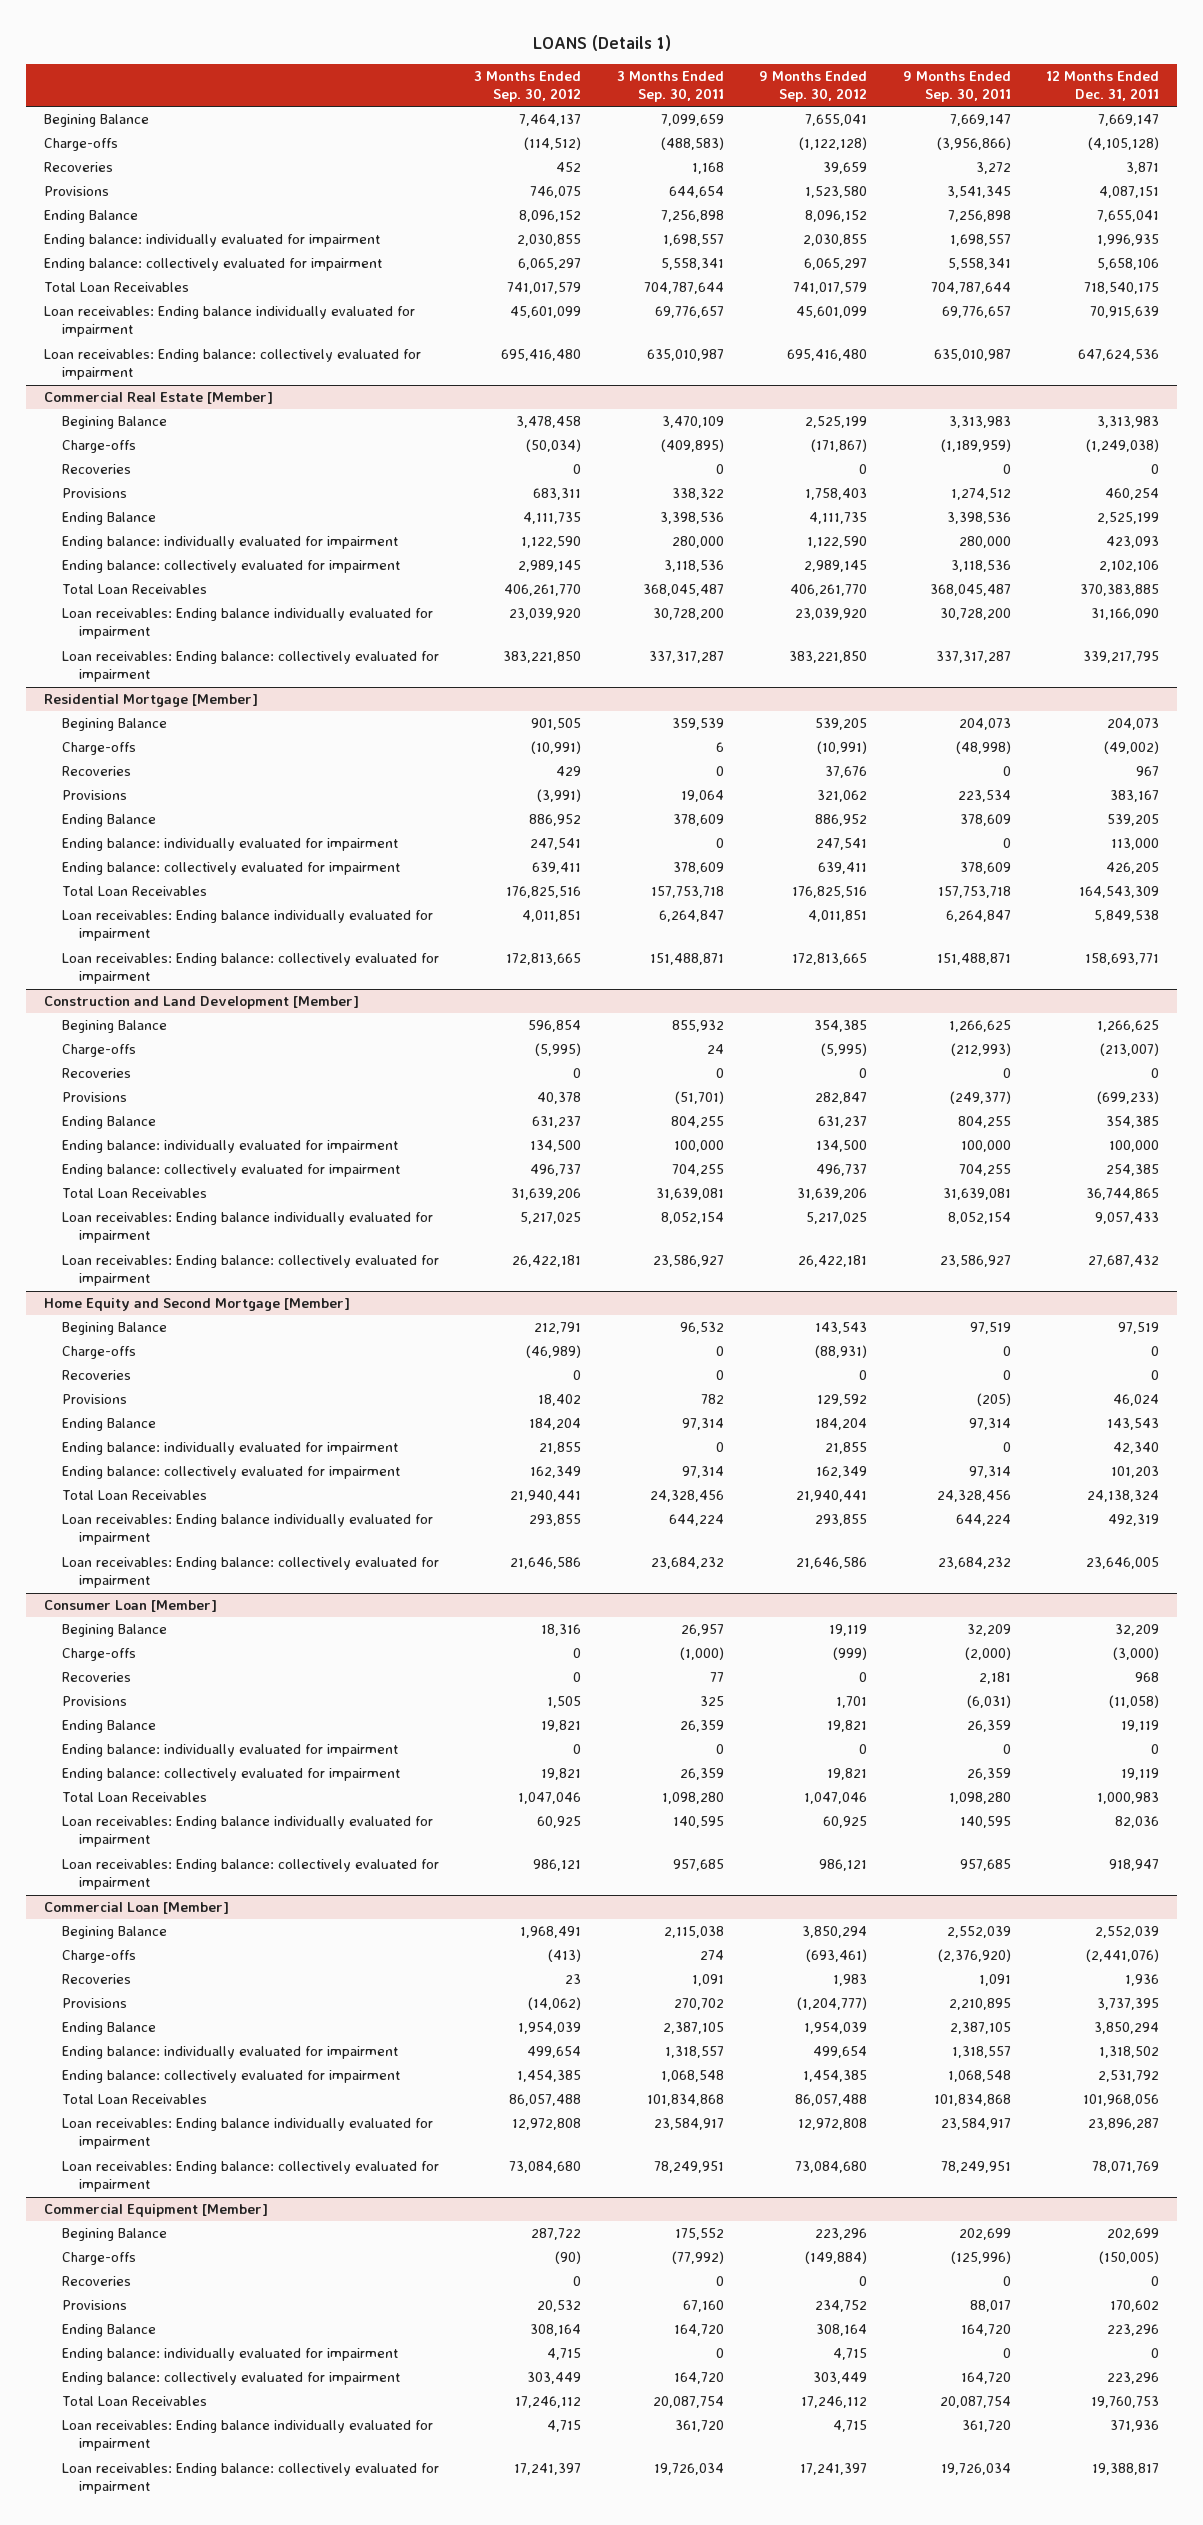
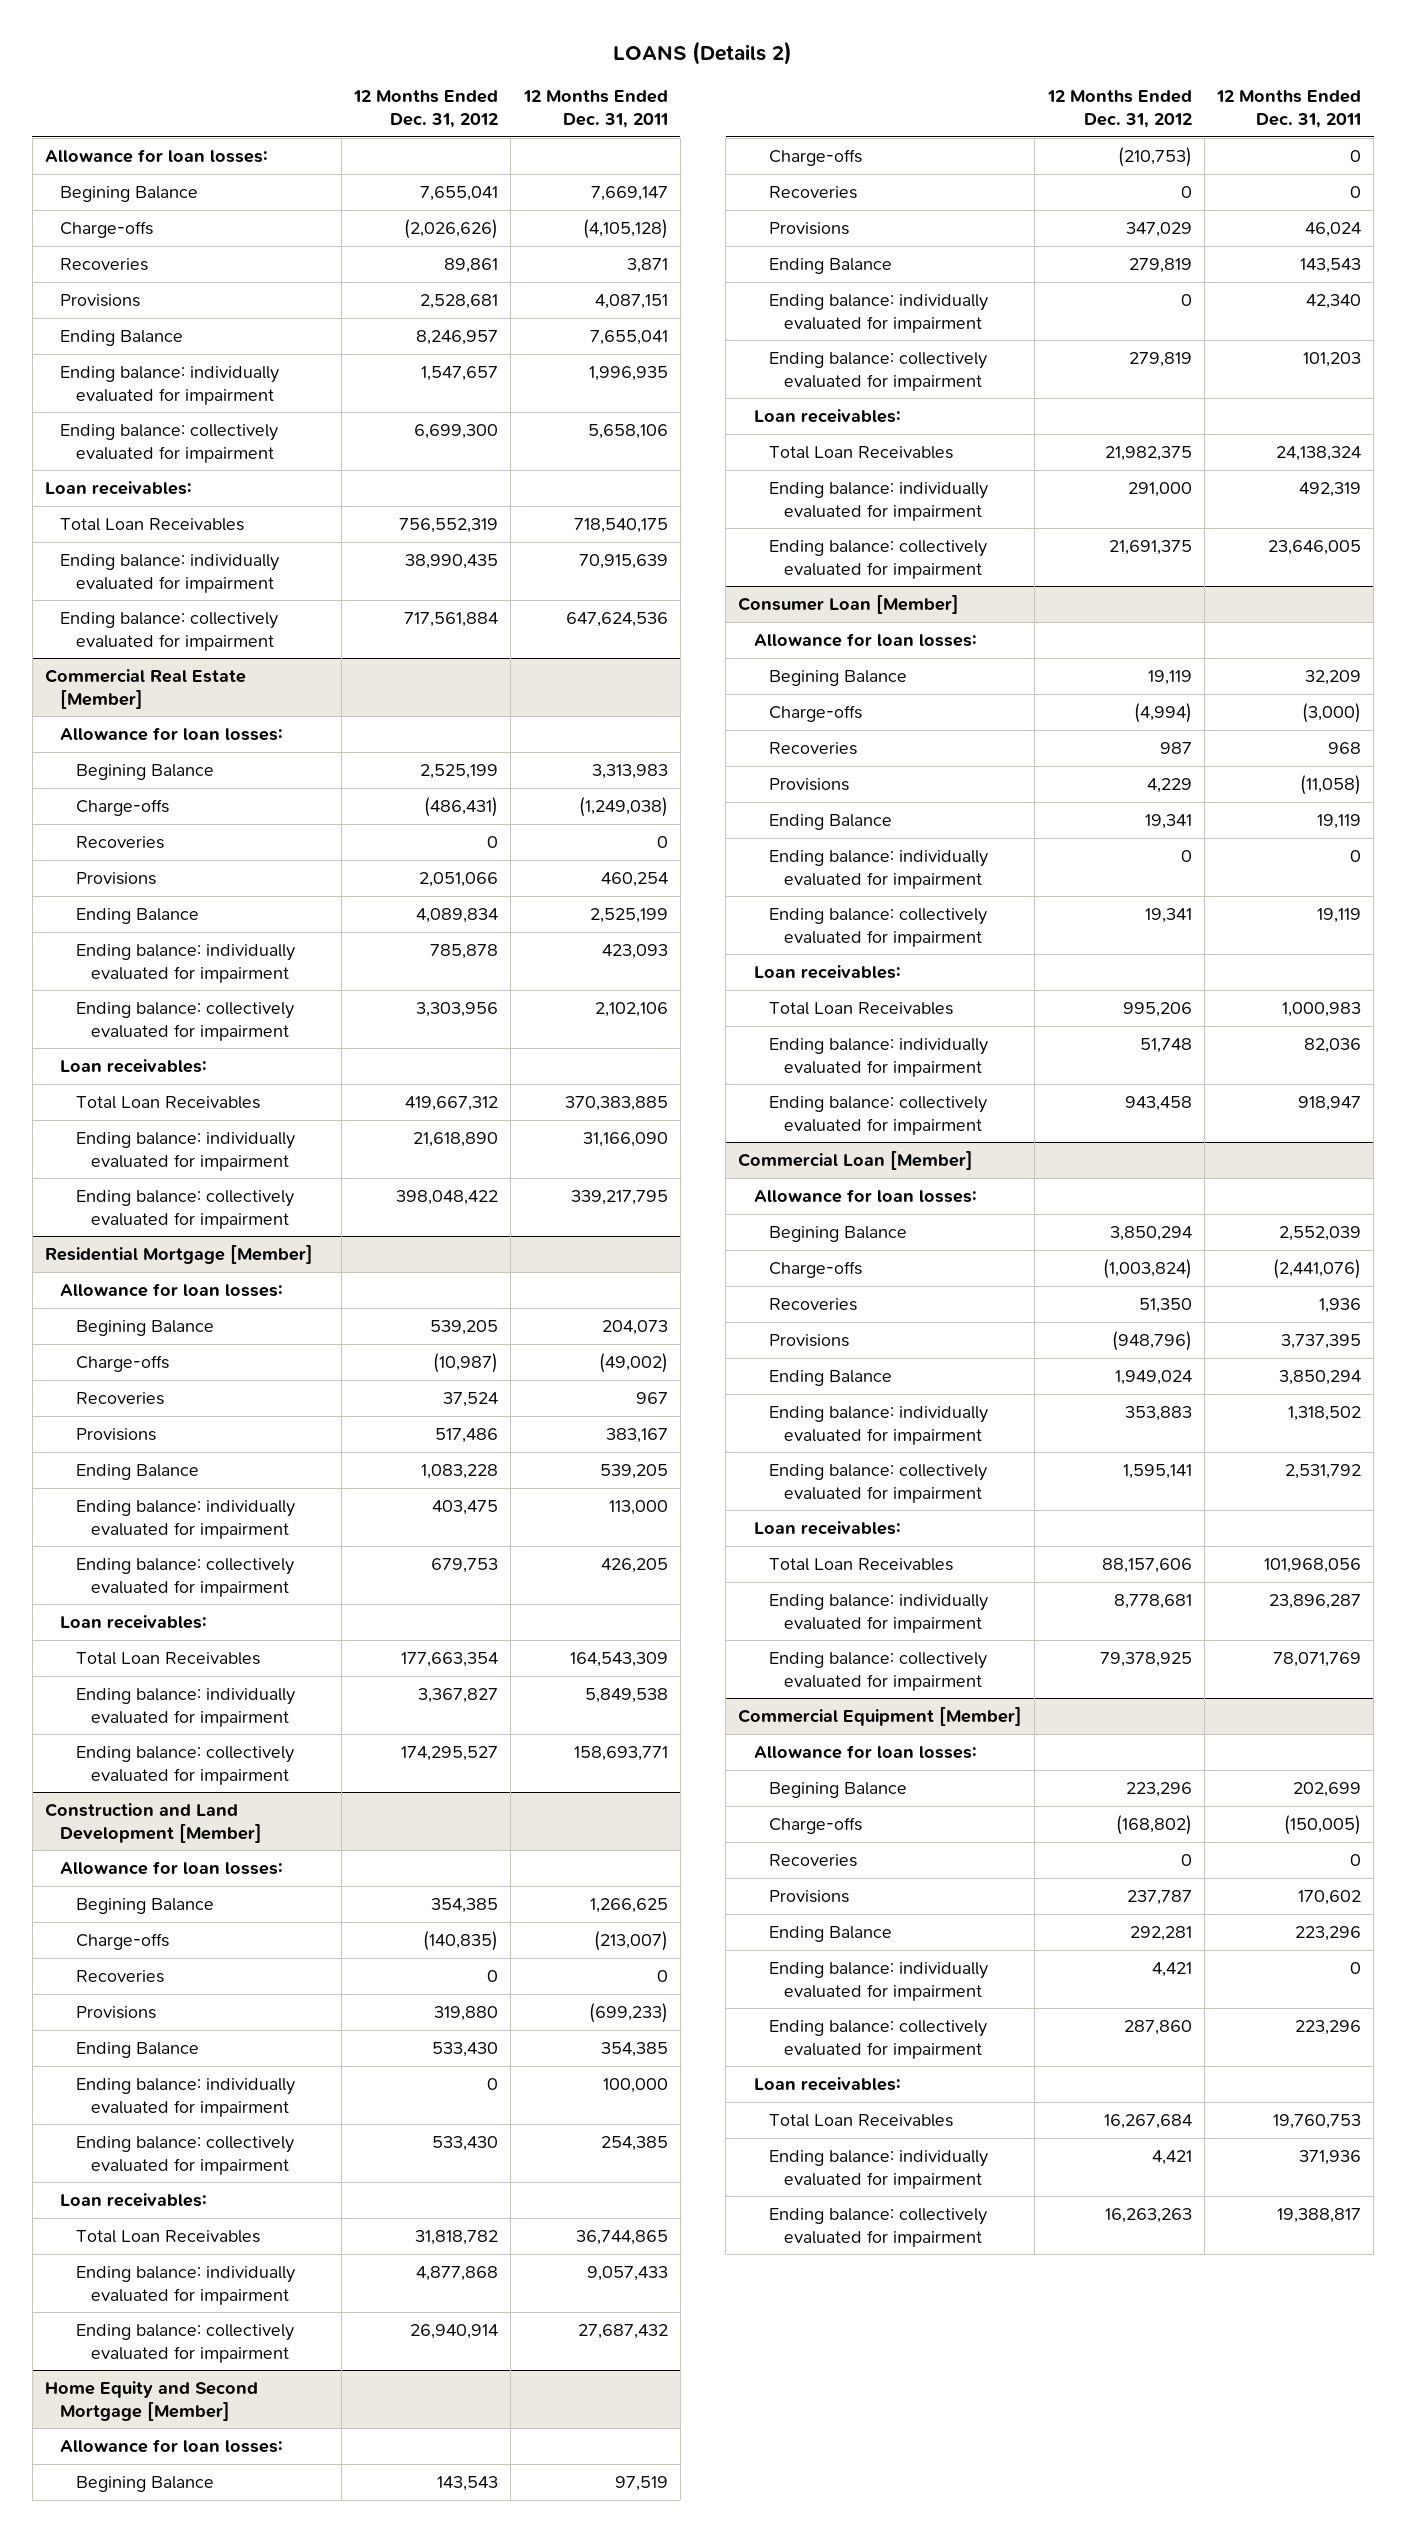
- LOANS (Details 1)
+ LOANS (Details 2)
- | 3 Months Ended Sep. 30, 2012 | 3 Months Ended Sep. 30, 2011 | 9 Months Ended Sep. 30, 2012 | 9 Months Ended Sep. 30, 2011 | 12 Months Ended Dec. 31, 2011
+ | 12 Months Ended Dec. 31, 2012 | 12 Months Ended Dec. 31, 2011
+ Allowance for loan losses:
+ Loan receivables:
- Loan receivables: Ending balance individually evaluated for impairment | 45,601,099 | 69,776,657 | 45,601,099 | 69,776,657 | 70,915,639
- Loan receivables: Ending balance: collectively evaluated for impairment | 695,416,480 | 635,010,987 | 695,416,480 | 635,010,987 | 647,624,536
+ Ending balance: individually evaluated for impairment | 38,990,435 | 70,915,639
+ Ending balance: collectively evaluated for impairment | 717,561,884 | 647,624,536
@ Commercial Real Estate [Member]
+ Allowance for loan losses:
+ Loan receivables:
- Loan receivables: Ending balance individually evaluated for impairment | 23,039,920 | 30,728,200 | 23,039,920 | 30,728,200 | 31,166,090
- Loan receivables: Ending balance: collectively evaluated for impairment | 383,221,850 | 337,317,287 | 383,221,850 | 337,317,287 | 339,217,795
+ Ending balance: individually evaluated for impairment | 21,618,890 | 31,166,090
+ Ending balance: collectively evaluated for impairment | 398,048,422 | 339,217,795
@ Residential Mortgage [Member]
+ Allowance for loan losses:
+ Loan receivables:
- Loan receivables: Ending balance individually evaluated for impairment | 4,011,851 | 6,264,847 | 4,011,851 | 6,264,847 | 5,849,538
- Loan receivables: Ending balance: collectively evaluated for impairment | 172,813,665 | 151,488,871 | 172,813,665 | 151,488,871 | 158,693,771
+ Ending balance: individually evaluated for impairment | 3,367,827 | 5,849,538
+ Ending balance: collectively evaluated for impairment | 174,295,527 | 158,693,771
@ Construction and Land Development [Member]
+ Allowance for loan losses:
+ Loan receivables:
- Loan receivables: Ending balance individually evaluated for impairment | 5,217,025 | 8,052,154 | 5,217,025 | 8,052,154 | 9,057,433
- Loan receivables: Ending balance: collectively evaluated for impairment | 26,422,181 | 23,586,927 | 26,422,181 | 23,586,927 | 27,687,432
+ Ending balance: individually evaluated for impairment | 4,877,868 | 9,057,433
+ Ending balance: collectively evaluated for impairment | 26,940,914 | 27,687,432
@ Home Equity and Second Mortgage [Member]
+ Allowance for loan losses:
+ Loan receivables:
- Loan receivables: Ending balance individually evaluated for impairment | 293,855 | 644,224 | 293,855 | 644,224 | 492,319
- Loan receivables: Ending balance: collectively evaluated for impairment | 21,646,586 | 23,684,232 | 21,646,586 | 23,684,232 | 23,646,005
+ Ending balance: individually evaluated for impairment | 291,000 | 492,319
+ Ending balance: collectively evaluated for impairment | 21,691,375 | 23,646,005
@ Consumer Loan [Member]
+ Allowance for loan losses:
+ Loan receivables:
- Loan receivables: Ending balance individually evaluated for impairment | 60,925 | 140,595 | 60,925 | 140,595 | 82,036
- Loan receivables: Ending balance: collectively evaluated for impairment | 986,121 | 957,685 | 986,121 | 957,685 | 918,947
+ Ending balance: individually evaluated for impairment | 51,748 | 82,036
+ Ending balance: collectively evaluated for impairment | 943,458 | 918,947
@ Commercial Loan [Member]
+ Allowance for loan losses:
+ Loan receivables:
- Loan receivables: Ending balance individually evaluated for impairment | 12,972,808 | 23,584,917 | 12,972,808 | 23,584,917 | 23,896,287
- Loan receivables: Ending balance: collectively evaluated for impairment | 73,084,680 | 78,249,951 | 73,084,680 | 78,249,951 | 78,071,769
+ Ending balance: individually evaluated for impairment | 8,778,681 | 23,896,287
+ Ending balance: collectively evaluated for impairment | 79,378,925 | 78,071,769
@ Commercial Equipment [Member]
+ Allowance for loan losses:
+ Loan receivables:
- Loan receivables: Ending balance individually evaluated for impairment | 4,715 | 361,720 | 4,715 | 361,720 | 371,936
- Loan receivables: Ending balance: collectively evaluated for impairment | 17,241,397 | 19,726,034 | 17,241,397 | 19,726,034 | 19,388,817
+ Ending balance: individually evaluated for impairment | 4,421 | 371,936
+ Ending balance: collectively evaluated for impairment | 16,263,263 | 19,388,817

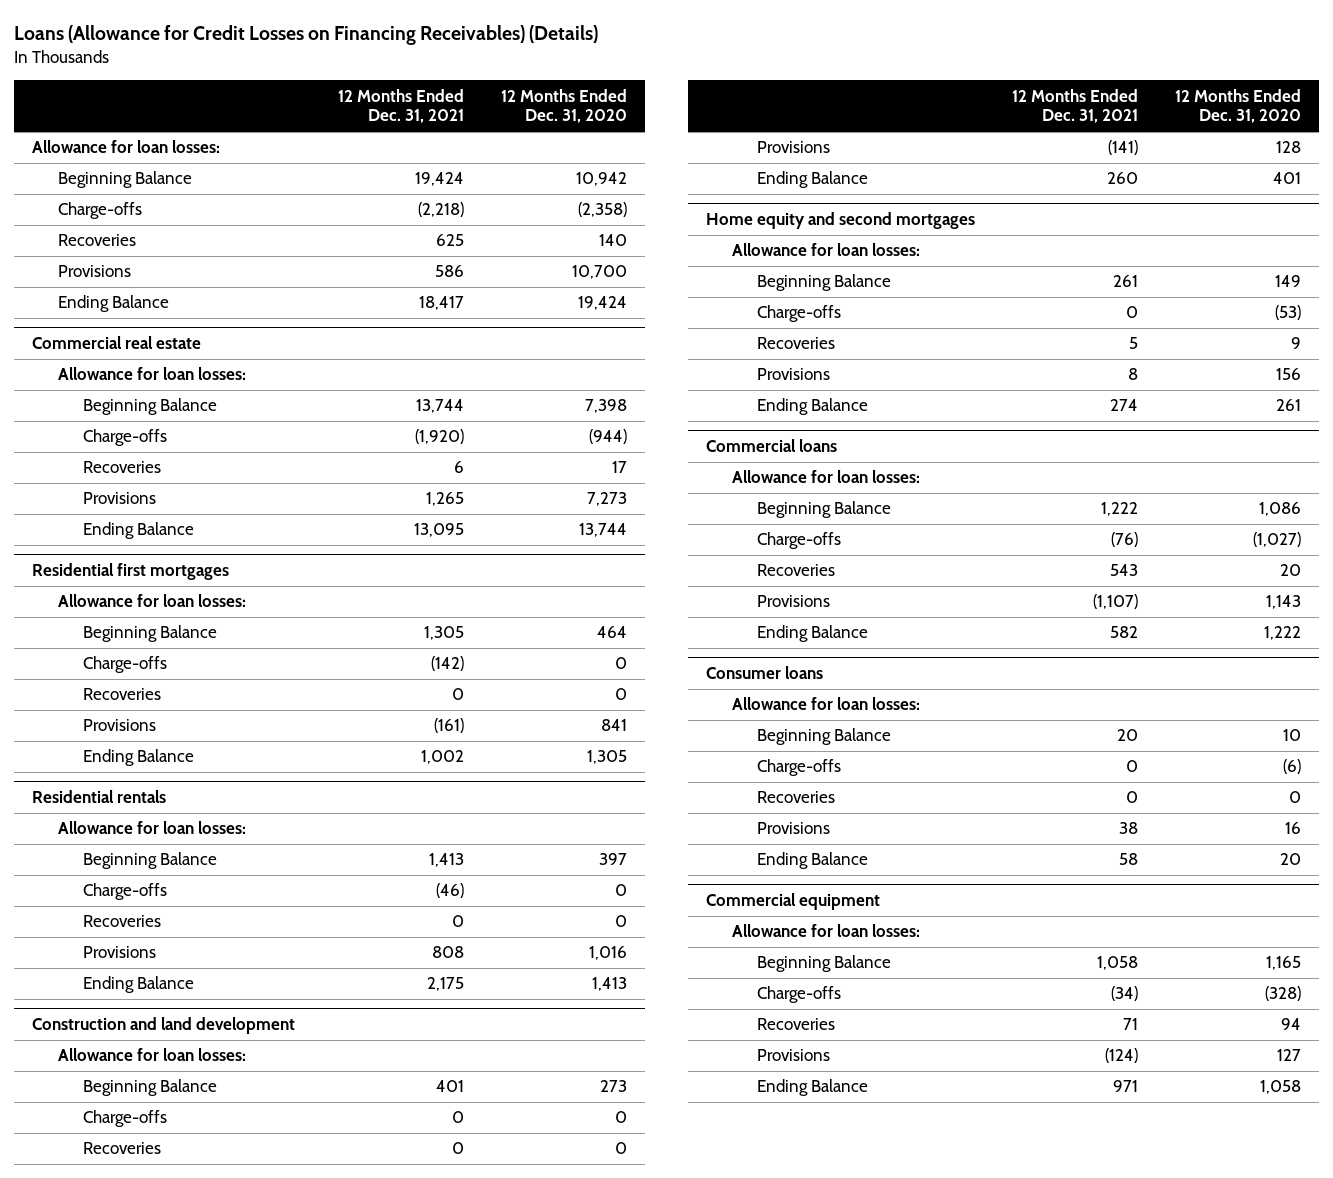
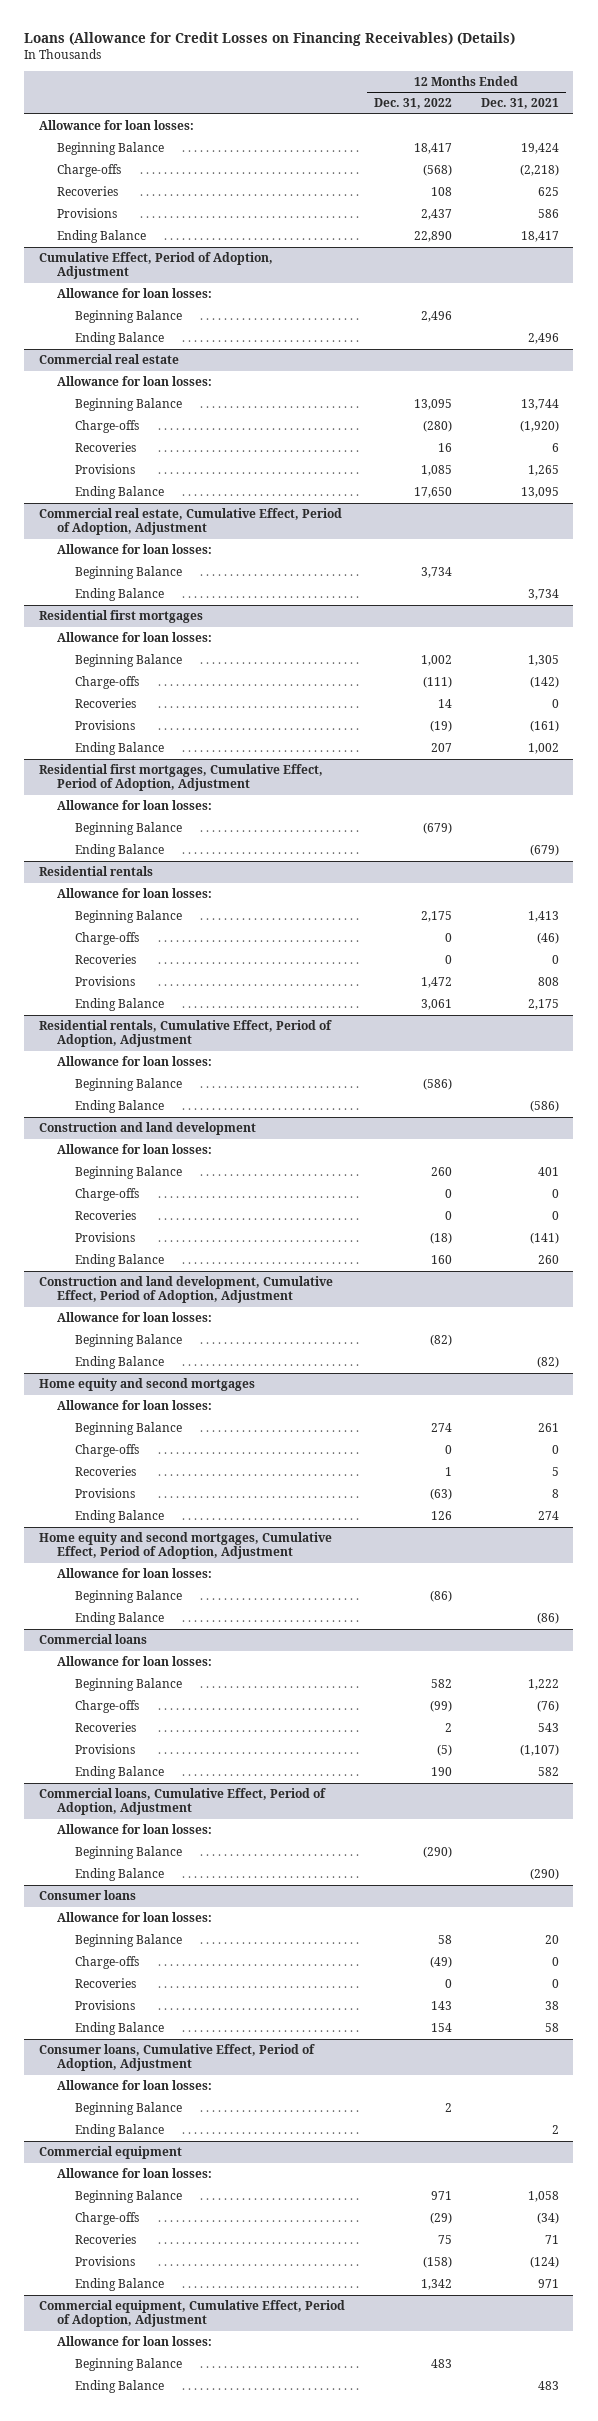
- | 12 Months Ended Dec. 31, 2021 | 12 Months Ended Dec. 31, 2020
+ | 12 Months Ended Dec. 31, 2022 | 12 Months Ended Dec. 31, 2021
+ Cumulative Effect, Period of Adoption, Adjustment
+ Allowance for loan losses:
+ Beginning Balance | 2,496 |
+ Ending Balance | | 2,496
+ Commercial real estate, Cumulative Effect, Period of Adoption, Adjustment
+ Allowance for loan losses:
+ Beginning Balance | 3,734 |
+ Ending Balance | | 3,734
+ Residential first mortgages, Cumulative Effect, Period of Adoption, Adjustment
+ Allowance for loan losses:
+ Beginning Balance | (679) |
+ Ending Balance | | (679)
+ Residential rentals, Cumulative Effect, Period of Adoption, Adjustment
+ Allowance for loan losses:
+ Beginning Balance | (586) |
+ Ending Balance | | (586)
+ Construction and land development, Cumulative Effect, Period of Adoption, Adjustment
+ Allowance for loan losses:
+ Beginning Balance | (82) |
+ Ending Balance | | (82)
+ Home equity and second mortgages, Cumulative Effect, Period of Adoption, Adjustment
+ Allowance for loan losses:
+ Beginning Balance | (86) |
+ Ending Balance | | (86)
+ Commercial loans, Cumulative Effect, Period of Adoption, Adjustment
+ Allowance for loan losses:
+ Beginning Balance | (290) |
+ Ending Balance | | (290)
+ Consumer loans, Cumulative Effect, Period of Adoption, Adjustment
+ Allowance for loan losses:
+ Beginning Balance | 2 |
+ Ending Balance | | 2
+ Commercial equipment, Cumulative Effect, Period of Adoption, Adjustment
+ Allowance for loan losses:
+ Beginning Balance | 483 |
+ Ending Balance | | 483

